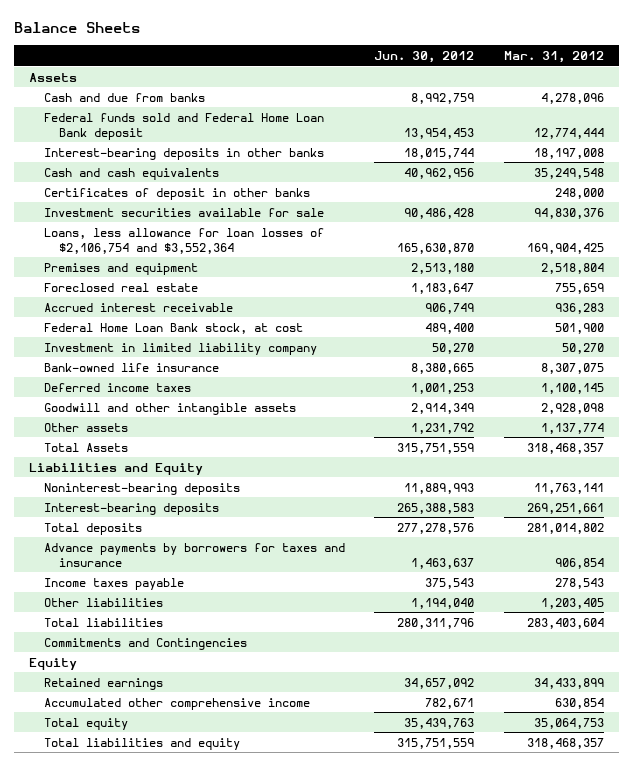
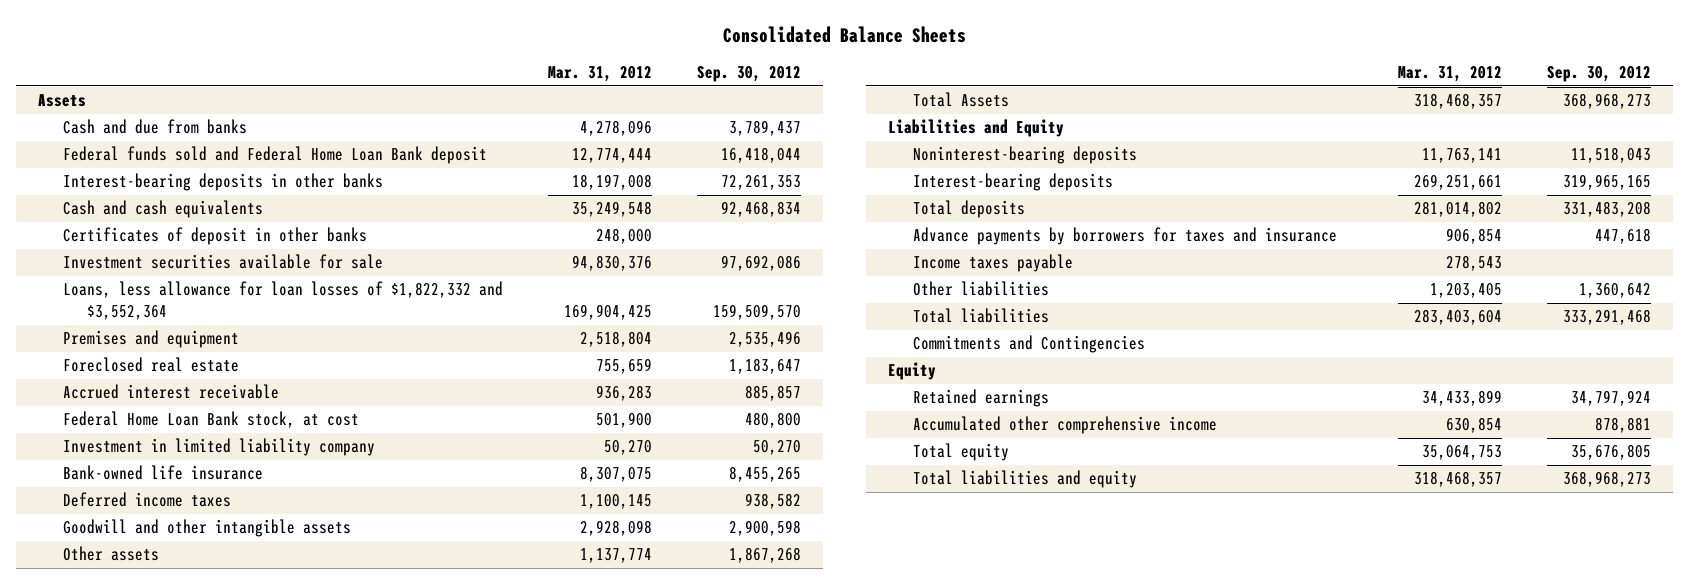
- Balance Sheets
+ Consolidated Balance Sheets
- | Jun. 30, 2012 | Mar. 31, 2012
+ | Mar. 31, 2012 | Sep. 30, 2012
- Loans, less allowance for loan losses of $2,106,754 and $3,552,364 | 165,630,870 | 169,904,425
+ Loans, less allowance for loan losses of $1,822,332 and $3,552,364 | 169,904,425 | 159,509,570

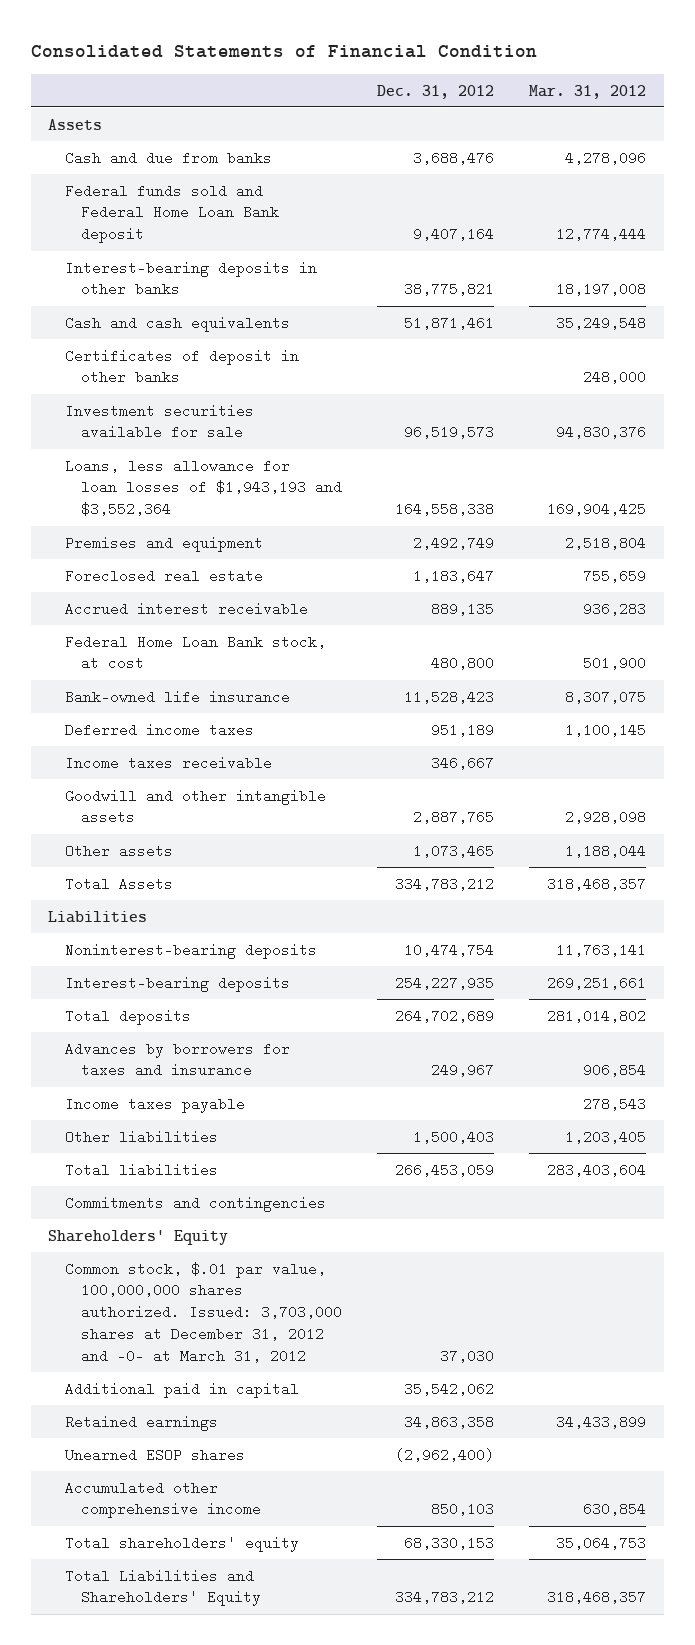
- Consolidated Balance Sheets
+ Consolidated Statements of Financial Condition
- | Mar. 31, 2012 | Sep. 30, 2012
+ | Dec. 31, 2012 | Mar. 31, 2012
- Loans, less allowance for loan losses of $1,822,332 and $3,552,364 | 169,904,425 | 159,509,570
+ Loans, less allowance for loan losses of $1,943,193 and $3,552,364 | 164,558,338 | 169,904,425
- Investment in limited liability company | 50,270 | 50,270
+ Income taxes receivable | 346,667 |
- Other assets | 1,137,774 | 1,867,268
+ Other assets | 1,073,465 | 1,188,044
- Liabilities and Equity
+ Liabilities
- Advance payments by borrowers for taxes and insurance | 906,854 | 447,618
+ Advances by borrowers for taxes and insurance | 249,967 | 906,854
- Commitments and Contingencies
- Equity
+ Commitments and contingencies
+ Shareholders' Equity
+ Common stock, $.01 par value, 100,000,000 shares authorized. Issued: 3,703,000 shares at December 31, 2012 and -0- at March 31, 2012 | 37,030 |
+ Additional paid in capital | 35,542,062 |
+ Unearned ESOP shares | (2,962,400) |
- Total equity | 35,064,753 | 35,676,805
- Total liabilities and equity | 318,468,357 | 368,968,273
+ Total shareholders' equity | 68,330,153 | 35,064,753
+ Total Liabilities and Shareholders' Equity | 334,783,212 | 318,468,357

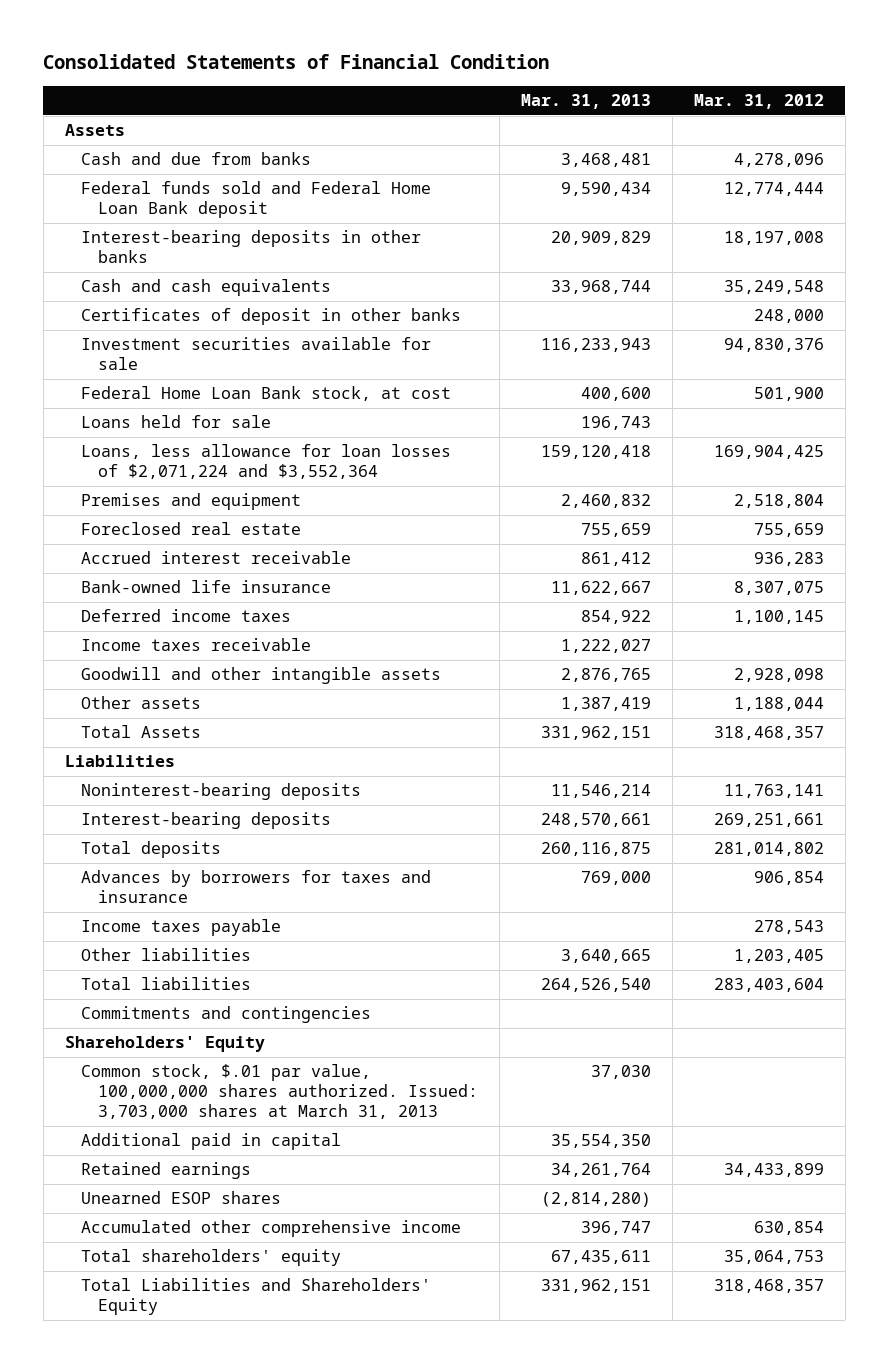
- | Dec. 31, 2012 | Mar. 31, 2012
+ | Mar. 31, 2013 | Mar. 31, 2012
- Loans, less allowance for loan losses of $1,943,193 and $3,552,364 | 164,558,338 | 169,904,425
moved up: Federal Home Loan Bank stock, at cost | 400,600 | 501,900
+ Loans held for sale | 196,743 |
+ Loans, less allowance for loan losses of $2,071,224 and $3,552,364 | 159,120,418 | 169,904,425
- Common stock, $.01 par value, 100,000,000 shares authorized. Issued: 3,703,000 shares at December 31, 2012 and -0- at March 31, 2012 | 37,030 |
+ Common stock, $.01 par value, 100,000,000 shares authorized. Issued: 3,703,000 shares at March 31, 2013 | 37,030 |

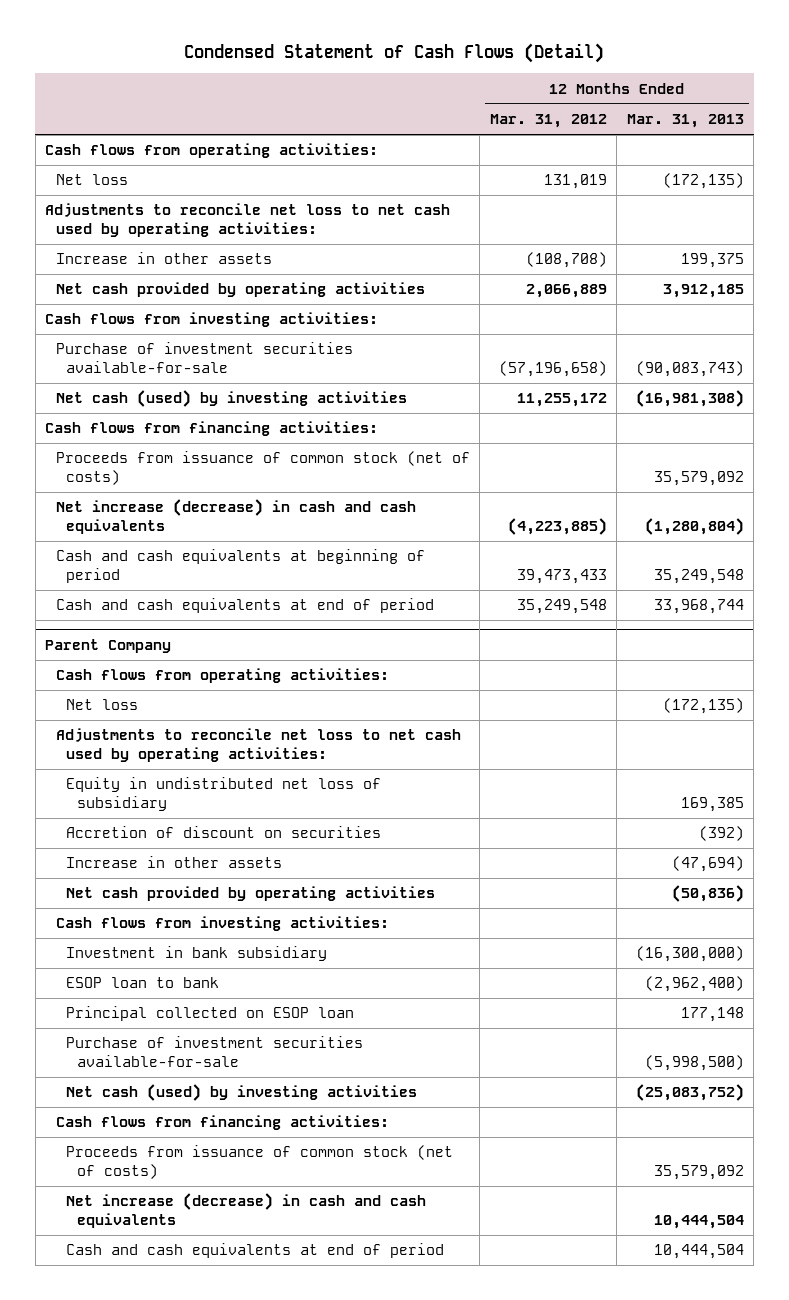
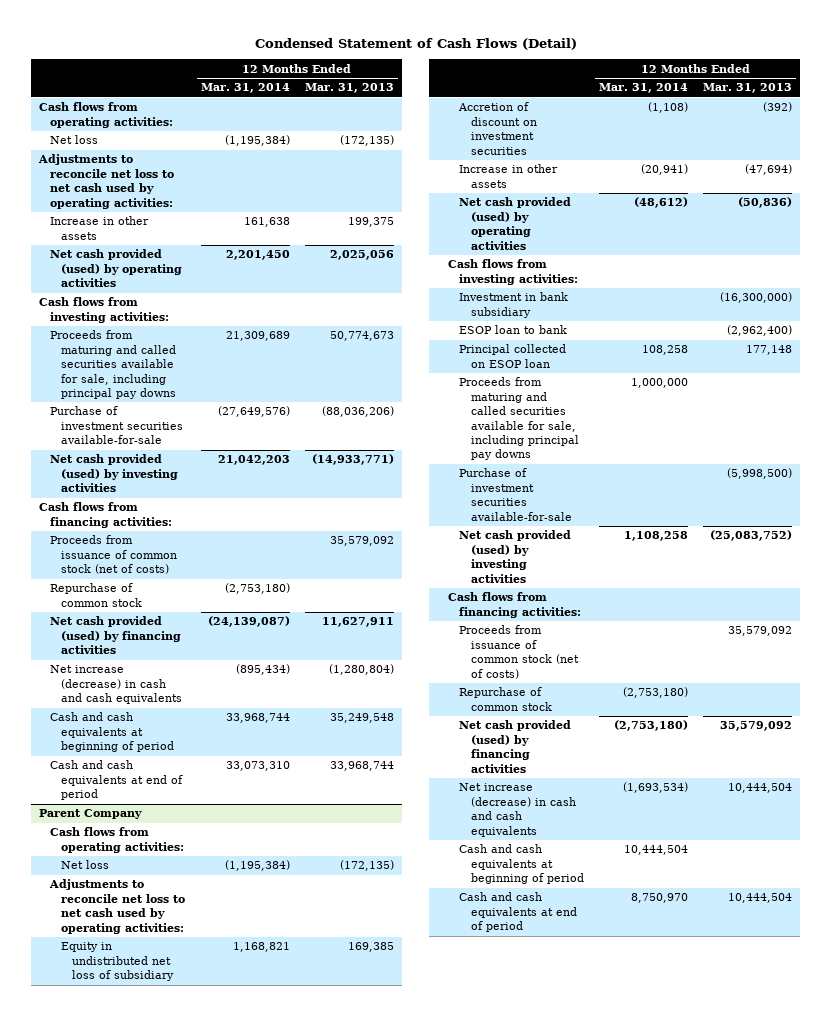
- | 12 Months Ended Mar. 31, 2012 | 12 Months Ended Mar. 31, 2013
+ | 12 Months Ended Mar. 31, 2014 | 12 Months Ended Mar. 31, 2013
- Net cash provided by operating activities | 2,066,889 | 3,912,185
+ Net cash provided (used) by operating activities | 2,201,450 | 2,025,056
- Purchase of investment securities available-for-sale | (57,196,658) | (90,083,743)
- Net cash (used) by investing activities | 11,255,172 | (16,981,308)
+ Proceeds from maturing and called securities available for sale, including principal pay downs | 21,309,689 | 50,774,673
+ Purchase of investment securities available-for-sale | (27,649,576) | (88,036,206)
+ Net cash provided (used) by investing activities | 21,042,203 | (14,933,771)
+ Repurchase of common stock | (2,753,180) |
+ Net cash provided (used) by financing activities | (24,139,087) | 11,627,911
@ Parent Company
- Accretion of discount on securities | | (392)
+ Accretion of discount on investment securities | (1,108) | (392)
- Net cash provided by operating activities | | (50,836)
+ Net cash provided (used) by operating activities | (48,612) | (50,836)
+ Proceeds from maturing and called securities available for sale, including principal pay downs | 1,000,000 |
- Net cash (used) by investing activities | | (25,083,752)
+ Net cash provided (used) by investing activities | 1,108,258 | (25,083,752)
+ Repurchase of common stock | (2,753,180) |
+ Net cash provided (used) by financing activities | (2,753,180) | 35,579,092
+ Cash and cash equivalents at beginning of period | 10,444,504 |

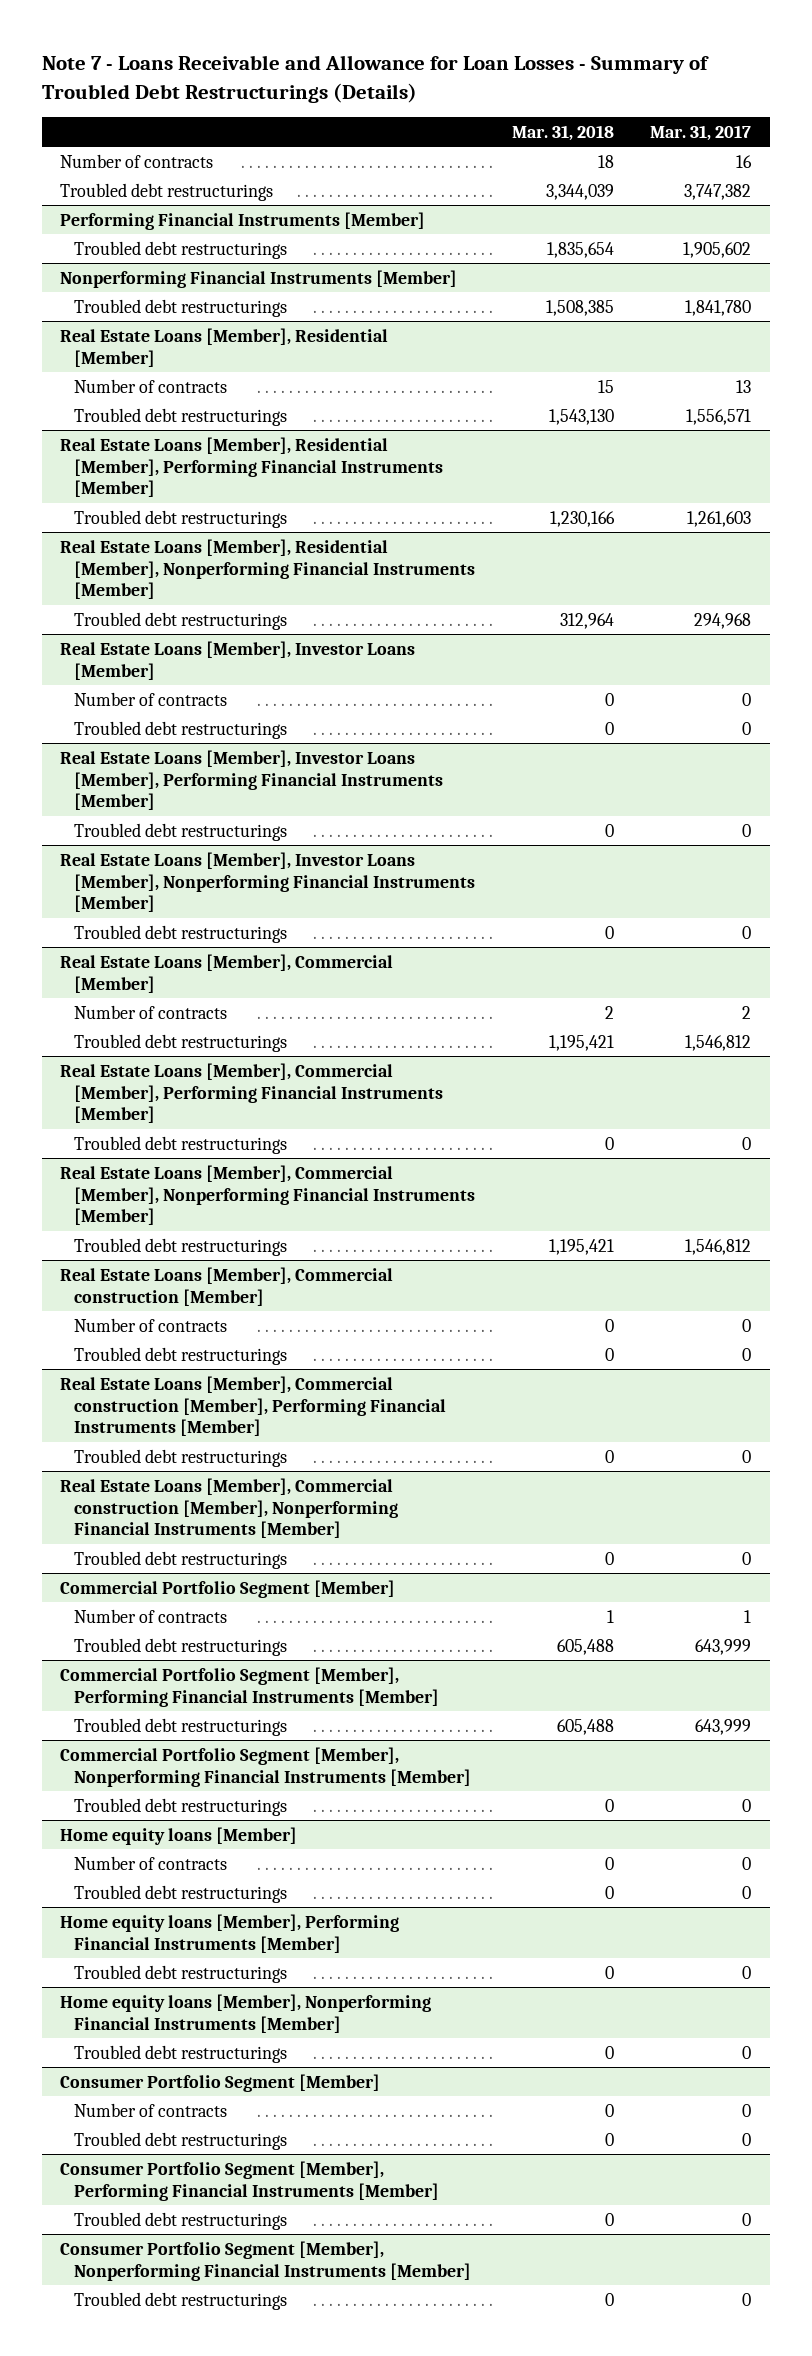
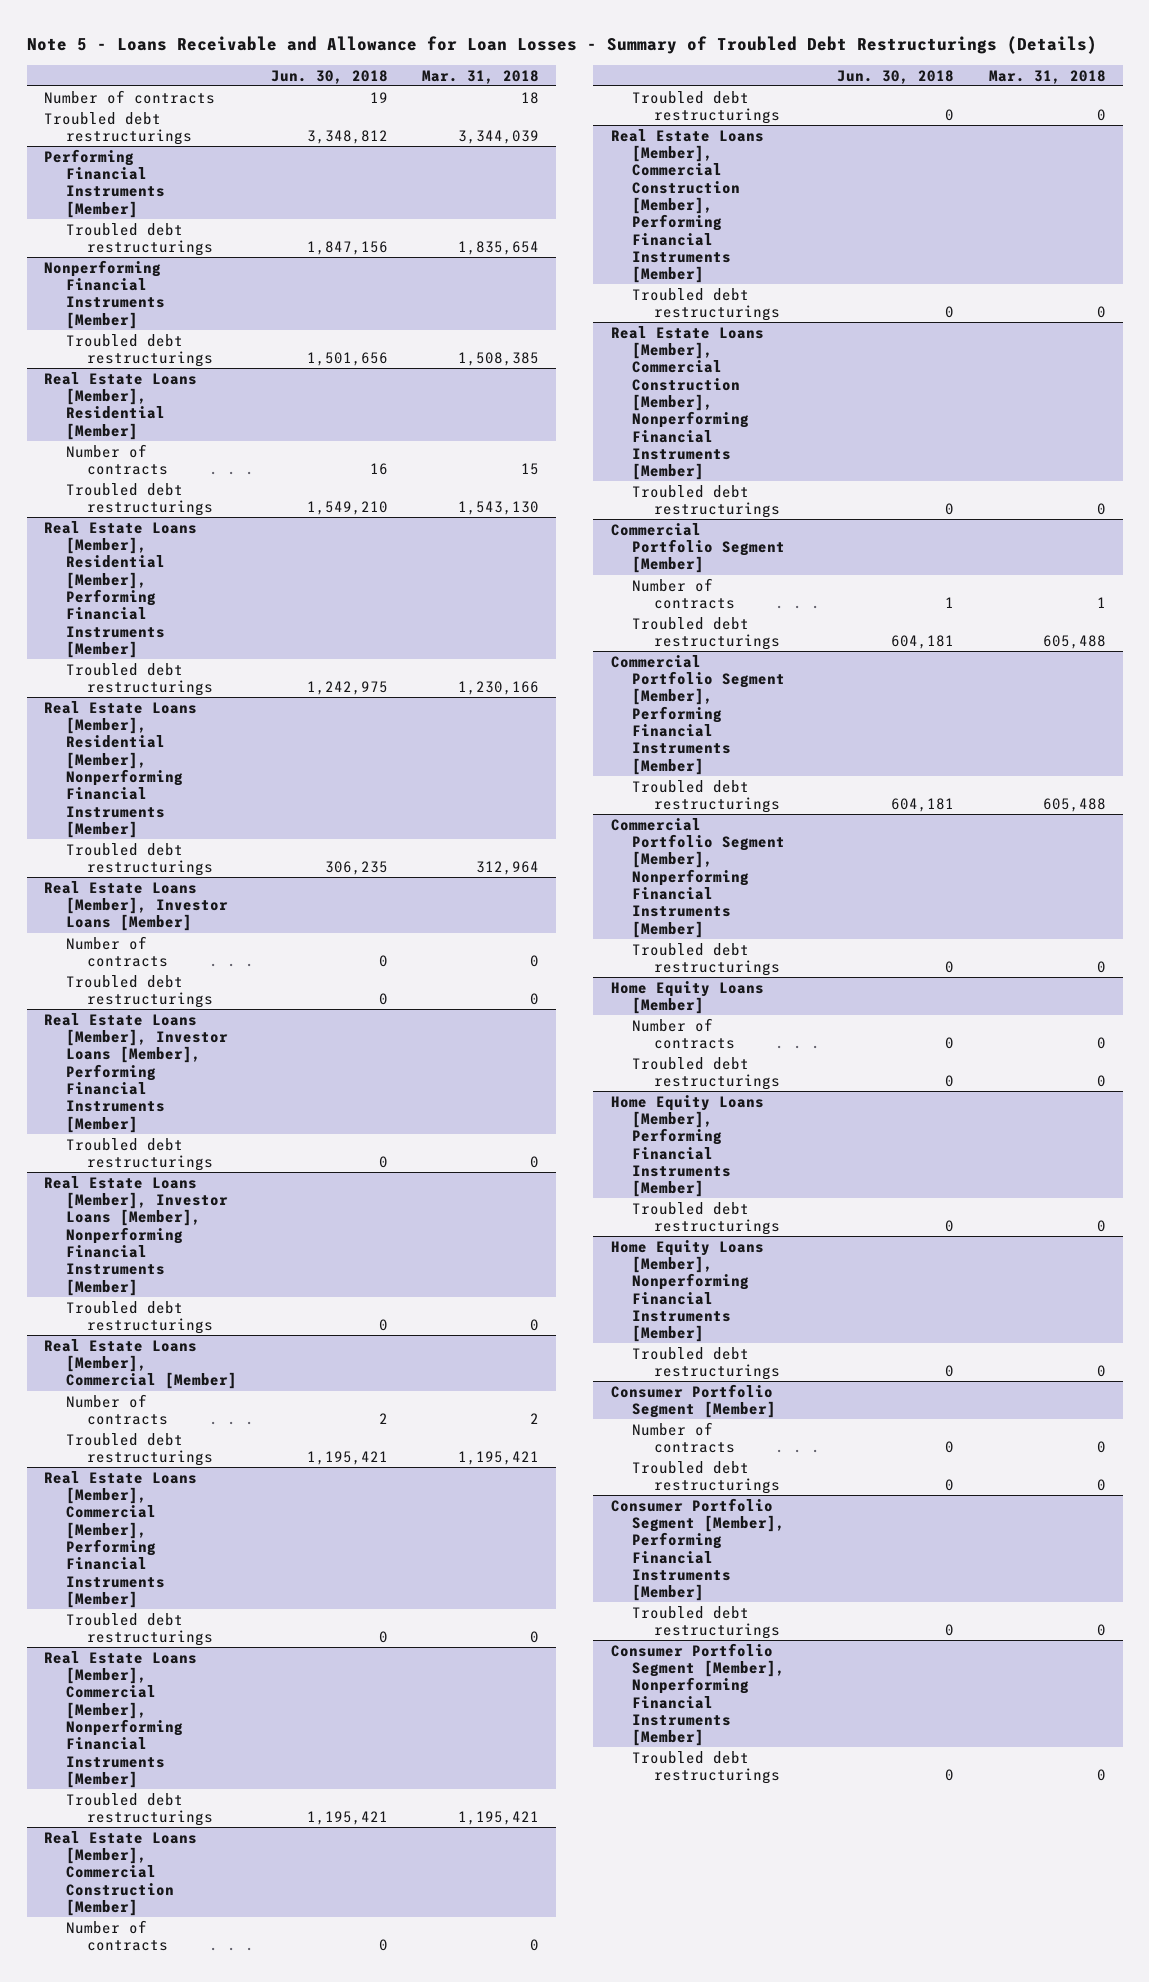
- Note 7 - Loans Receivable and Allowance for Loan Losses - Summary of Troubled Debt Restructurings (Details)
+ Note 5 - Loans Receivable and Allowance for Loan Losses - Summary of Troubled Debt Restructurings (Details)
- | Mar. 31, 2018 | Mar. 31, 2017
+ | Jun. 30, 2018 | Mar. 31, 2018
- Real Estate Loans [Member], Commercial construction [Member]
+ Real Estate Loans [Member], Commercial Construction [Member]
- Real Estate Loans [Member], Commercial construction [Member], Performing Financial Instruments [Member]
+ Real Estate Loans [Member], Commercial Construction [Member], Performing Financial Instruments [Member]
- Real Estate Loans [Member], Commercial construction [Member], Nonperforming Financial Instruments [Member]
+ Real Estate Loans [Member], Commercial Construction [Member], Nonperforming Financial Instruments [Member]
- Home equity loans [Member]
+ Home Equity Loans [Member]
- Home equity loans [Member], Performing Financial Instruments [Member]
+ Home Equity Loans [Member], Performing Financial Instruments [Member]
- Home equity loans [Member], Nonperforming Financial Instruments [Member]
+ Home Equity Loans [Member], Nonperforming Financial Instruments [Member]

